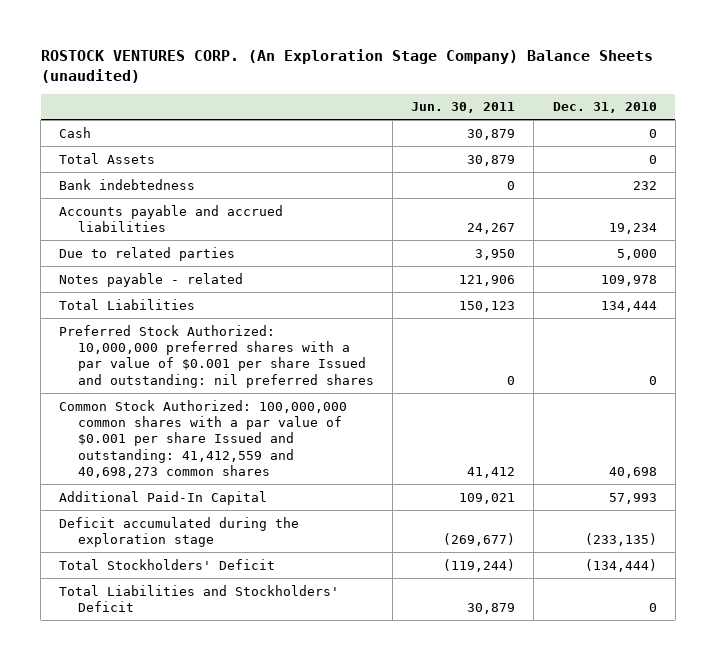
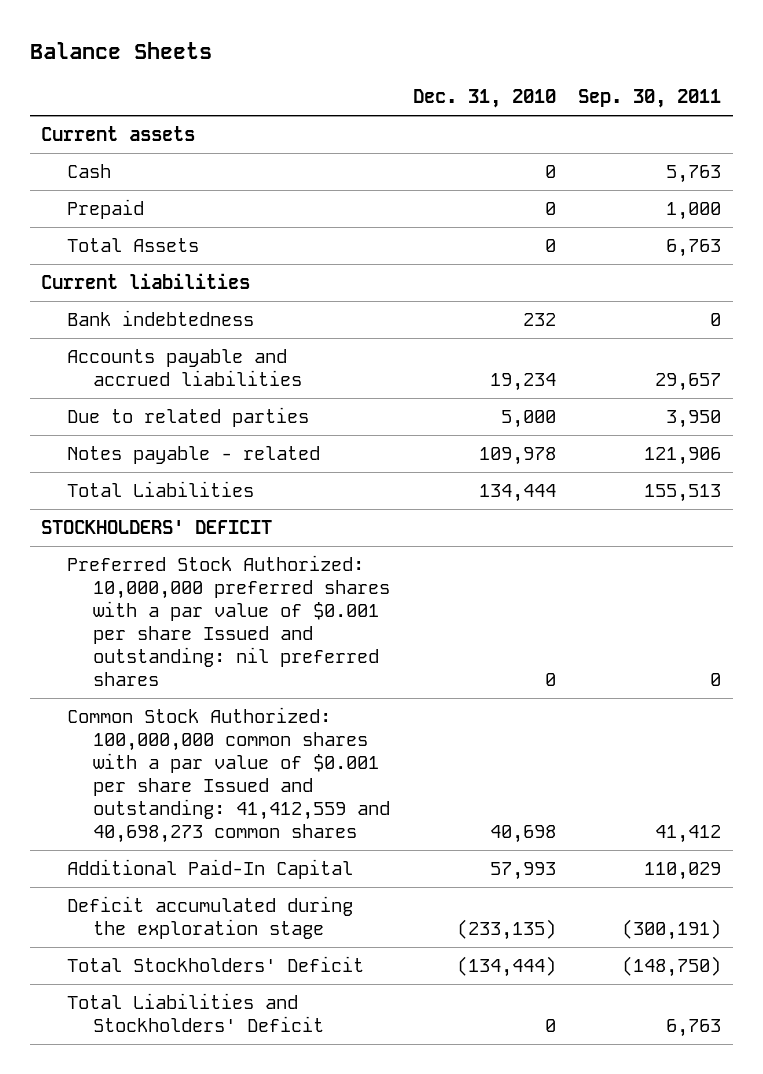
- ROSTOCK VENTURES CORP. (An Exploration Stage Company) Balance Sheets (unaudited)
+ Balance Sheets
- | Jun. 30, 2011 | Dec. 31, 2010
+ | Dec. 31, 2010 | Sep. 30, 2011
+ Current assets
+ Prepaid | 0 | 1,000
+ Current liabilities
+ STOCKHOLDERS' DEFICIT

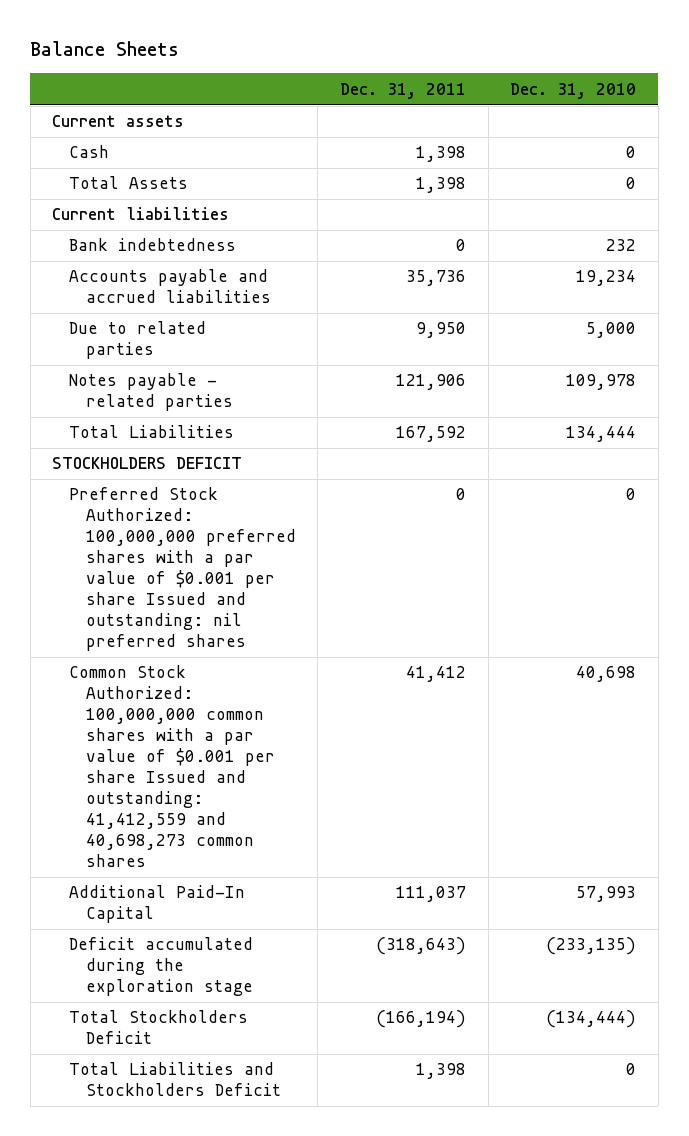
- | Dec. 31, 2010 | Sep. 30, 2011
+ | Dec. 31, 2011 | Dec. 31, 2010
- Prepaid | 0 | 1,000
- Notes payable - related | 109,978 | 121,906
+ Notes payable - related parties | 121,906 | 109,978
- STOCKHOLDERS' DEFICIT
- Preferred Stock Authorized: 10,000,000 preferred shares with a par value of $0.001 per share Issued and outstanding: nil preferred shares | 0 | 0
+ STOCKHOLDERS DEFICIT
+ Preferred Stock Authorized: 100,000,000 preferred shares with a par value of $0.001 per share Issued and outstanding: nil preferred shares | 0 | 0
- Total Stockholders' Deficit | (134,444) | (148,750)
- Total Liabilities and Stockholders' Deficit | 0 | 6,763
+ Total Stockholders Deficit | (166,194) | (134,444)
+ Total Liabilities and Stockholders Deficit | 1,398 | 0

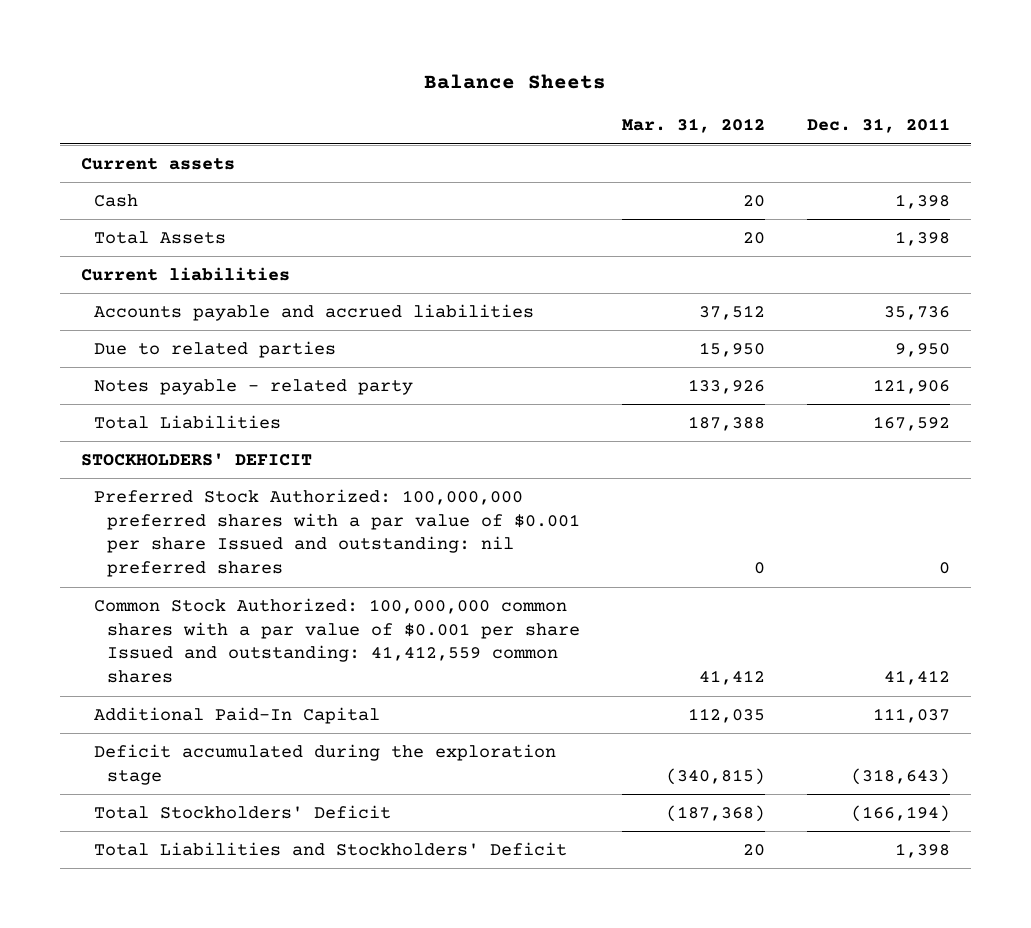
- | Dec. 31, 2011 | Dec. 31, 2010
+ | Mar. 31, 2012 | Dec. 31, 2011
- Bank indebtedness | 0 | 232
- Notes payable - related parties | 121,906 | 109,978
+ Notes payable - related party | 133,926 | 121,906
- STOCKHOLDERS DEFICIT
+ STOCKHOLDERS' DEFICIT
- Common Stock Authorized: 100,000,000 common shares with a par value of $0.001 per share Issued and outstanding: 41,412,559 and 40,698,273 common shares | 41,412 | 40,698
+ Common Stock Authorized: 100,000,000 common shares with a par value of $0.001 per share Issued and outstanding: 41,412,559 common shares | 41,412 | 41,412
- Total Stockholders Deficit | (166,194) | (134,444)
- Total Liabilities and Stockholders Deficit | 1,398 | 0
+ Total Stockholders' Deficit | (187,368) | (166,194)
+ Total Liabilities and Stockholders' Deficit | 20 | 1,398

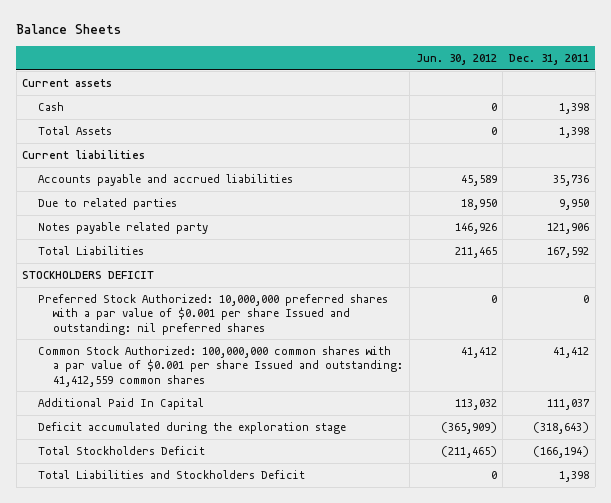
- | Mar. 31, 2012 | Dec. 31, 2011
+ | Jun. 30, 2012 | Dec. 31, 2011
- Notes payable - related party | 133,926 | 121,906
+ Notes payable related party | 146,926 | 121,906
- STOCKHOLDERS' DEFICIT
- Preferred Stock Authorized: 100,000,000 preferred shares with a par value of $0.001 per share Issued and outstanding: nil preferred shares | 0 | 0
+ STOCKHOLDERS DEFICIT
+ Preferred Stock Authorized: 10,000,000 preferred shares with a par value of $0.001 per share Issued and outstanding: nil preferred shares | 0 | 0
- Additional Paid-In Capital | 112,035 | 111,037
+ Additional Paid In Capital | 113,032 | 111,037
- Total Stockholders' Deficit | (187,368) | (166,194)
- Total Liabilities and Stockholders' Deficit | 20 | 1,398
+ Total Stockholders Deficit | (211,465) | (166,194)
+ Total Liabilities and Stockholders Deficit | 0 | 1,398

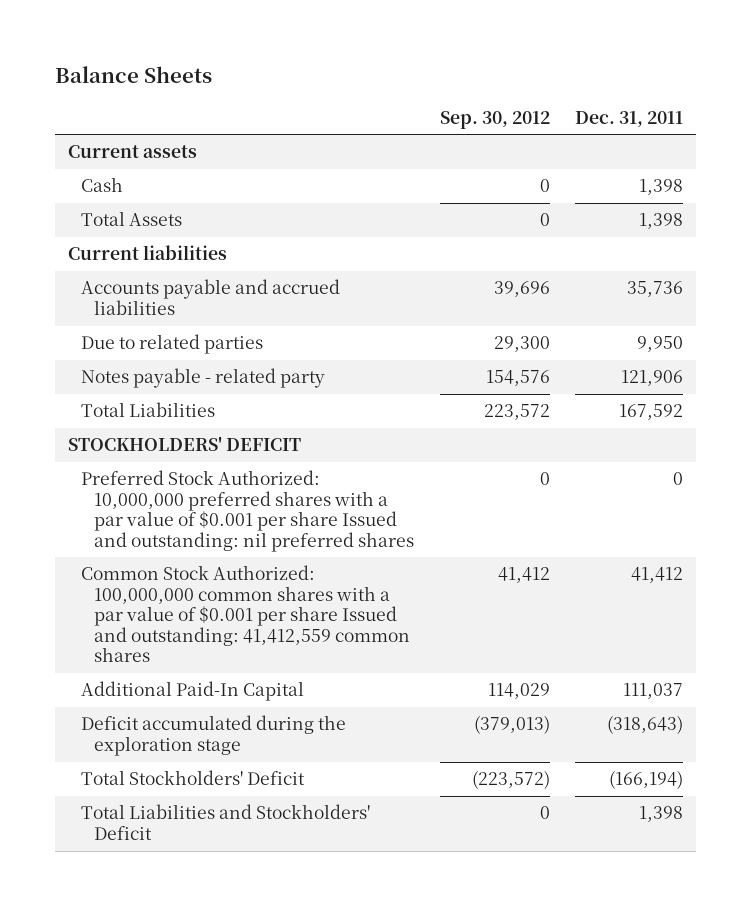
- | Jun. 30, 2012 | Dec. 31, 2011
+ | Sep. 30, 2012 | Dec. 31, 2011
- Notes payable related party | 146,926 | 121,906
+ Notes payable - related party | 154,576 | 121,906
- STOCKHOLDERS DEFICIT
+ STOCKHOLDERS' DEFICIT
- Additional Paid In Capital | 113,032 | 111,037
+ Additional Paid-In Capital | 114,029 | 111,037
- Total Stockholders Deficit | (211,465) | (166,194)
- Total Liabilities and Stockholders Deficit | 0 | 1,398
+ Total Stockholders' Deficit | (223,572) | (166,194)
+ Total Liabilities and Stockholders' Deficit | 0 | 1,398

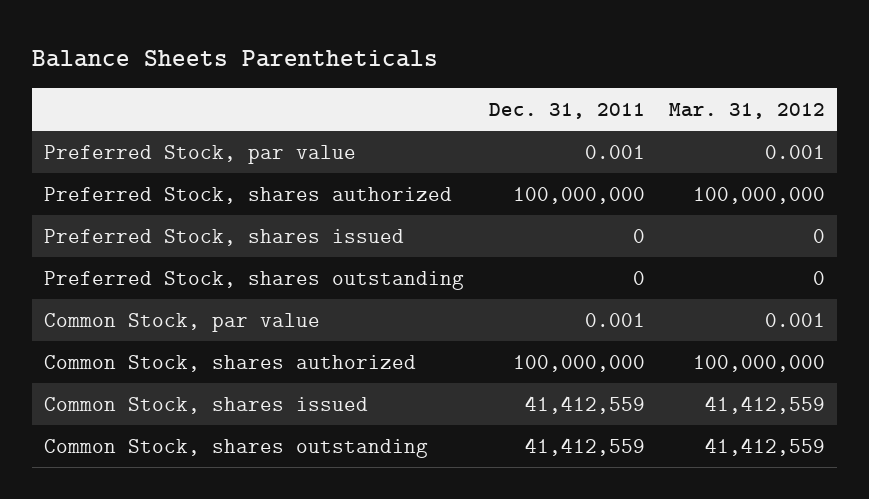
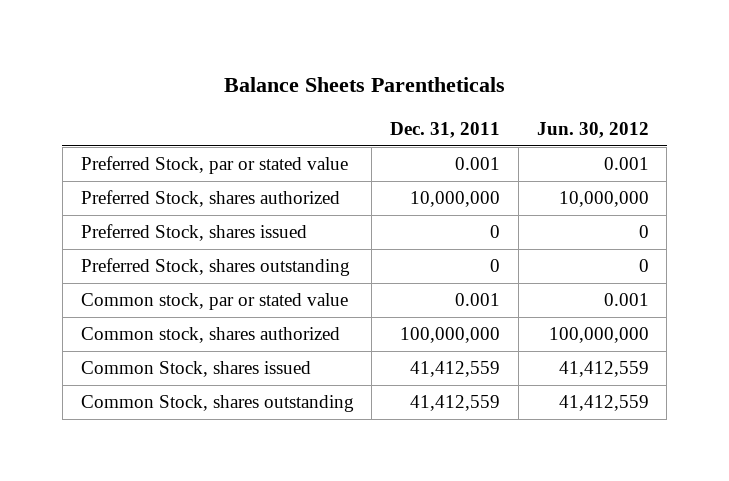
- | Dec. 31, 2011 | Mar. 31, 2012
+ | Dec. 31, 2011 | Jun. 30, 2012
- Preferred Stock, par value | 0.001 | 0.001
- Preferred Stock, shares authorized | 100,000,000 | 100,000,000
+ Preferred Stock, par or stated value | 0.001 | 0.001
+ Preferred Stock, shares authorized | 10,000,000 | 10,000,000
- Common Stock, par value | 0.001 | 0.001
- Common Stock, shares authorized | 100,000,000 | 100,000,000
+ Common stock, par or stated value | 0.001 | 0.001
+ Common stock, shares authorized | 100,000,000 | 100,000,000

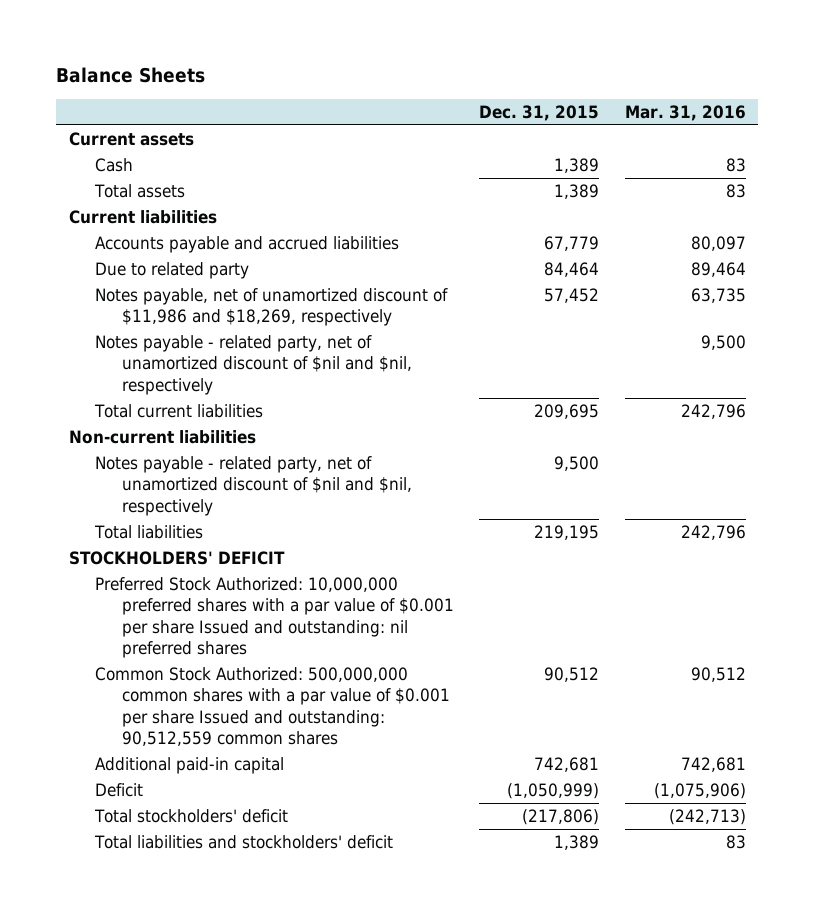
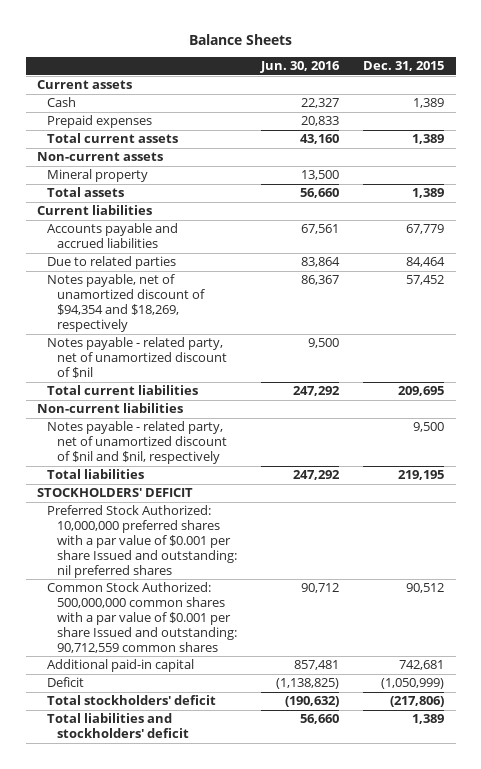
- | Dec. 31, 2015 | Mar. 31, 2016
+ | Jun. 30, 2016 | Dec. 31, 2015
+ Prepaid expenses | 20,833 |
+ Total current assets | 43,160 | 1,389
+ Non-current assets
+ Mineral property | 13,500 |
- Due to related party | 84,464 | 89,464
- Notes payable, net of unamortized discount of $11,986 and $18,269, respectively | 57,452 | 63,735
- Notes payable - related party, net of unamortized discount of $nil and $nil, respectively | | 9,500
+ Due to related parties | 83,864 | 84,464
+ Notes payable, net of unamortized discount of $94,354 and $18,269, respectively | 86,367 | 57,452
+ Notes payable - related party, net of unamortized discount of $nil | 9,500 |
- Common Stock Authorized: 500,000,000 common shares with a par value of $0.001 per share Issued and outstanding: 90,512,559 common shares | 90,512 | 90,512
+ Common Stock Authorized: 500,000,000 common shares with a par value of $0.001 per share Issued and outstanding: 90,712,559 common shares | 90,712 | 90,512

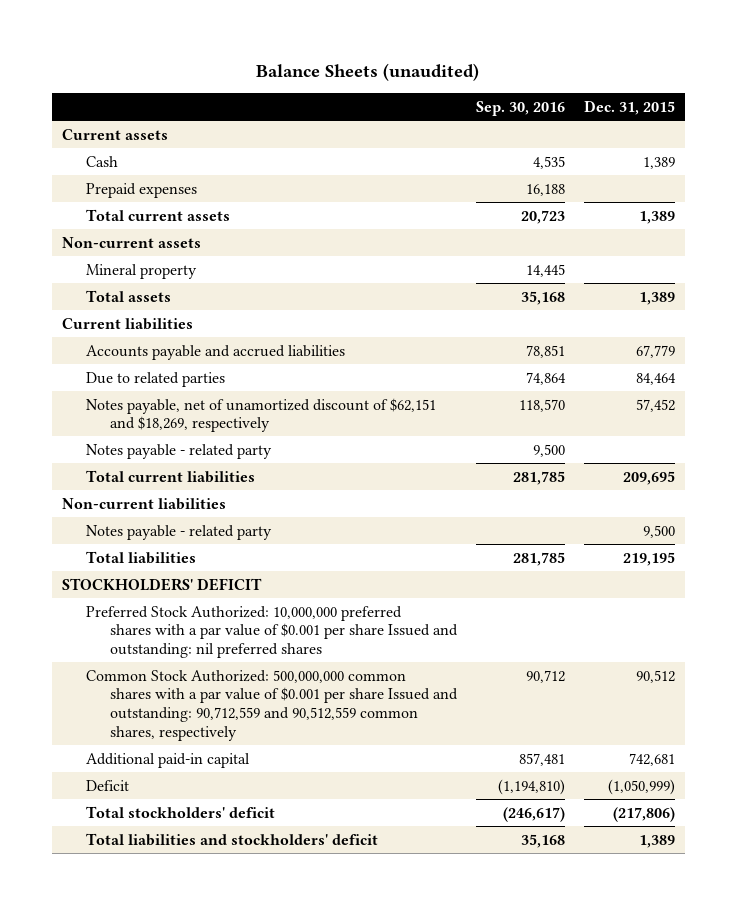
- Balance Sheets
+ Balance Sheets (unaudited)
- | Jun. 30, 2016 | Dec. 31, 2015
+ | Sep. 30, 2016 | Dec. 31, 2015
- Notes payable, net of unamortized discount of $94,354 and $18,269, respectively | 86,367 | 57,452
- Notes payable - related party, net of unamortized discount of $nil | 9,500 |
+ Notes payable, net of unamortized discount of $62,151 and $18,269, respectively | 118,570 | 57,452
+ Notes payable - related party | 9,500 |
- Notes payable - related party, net of unamortized discount of $nil and $nil, respectively | | 9,500
+ Notes payable - related party | | 9,500
- Common Stock Authorized: 500,000,000 common shares with a par value of $0.001 per share Issued and outstanding: 90,712,559 common shares | 90,712 | 90,512
+ Common Stock Authorized: 500,000,000 common shares with a par value of $0.001 per share Issued and outstanding: 90,712,559 and 90,512,559 common shares, respectively | 90,712 | 90,512

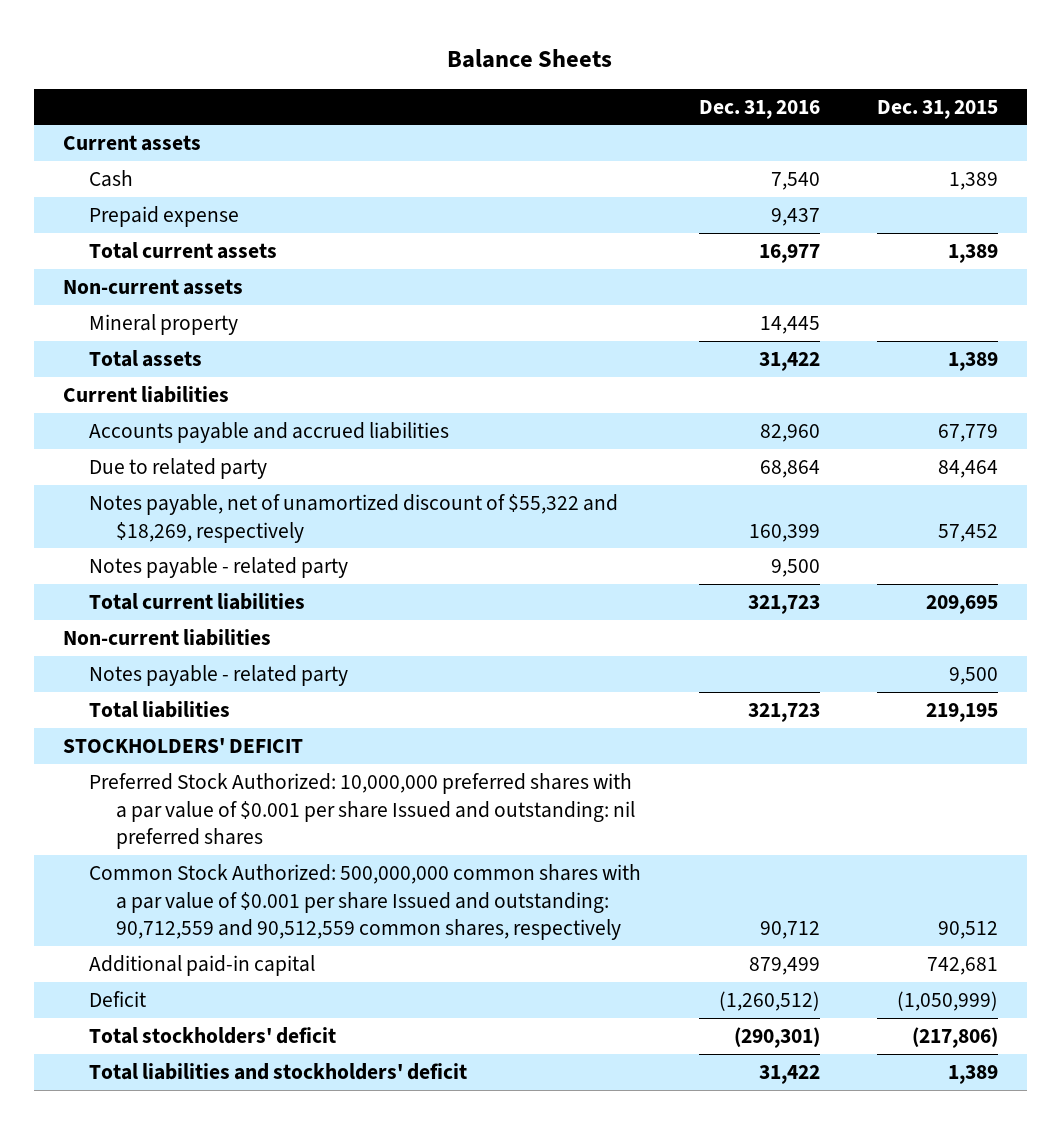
- Balance Sheets (unaudited)
+ Balance Sheets
- | Sep. 30, 2016 | Dec. 31, 2015
+ | Dec. 31, 2016 | Dec. 31, 2015
- Prepaid expenses | 16,188 |
+ Prepaid expense | 9,437 |
- Due to related parties | 74,864 | 84,464
- Notes payable, net of unamortized discount of $62,151 and $18,269, respectively | 118,570 | 57,452
+ Due to related party | 68,864 | 84,464
+ Notes payable, net of unamortized discount of $55,322 and $18,269, respectively | 160,399 | 57,452

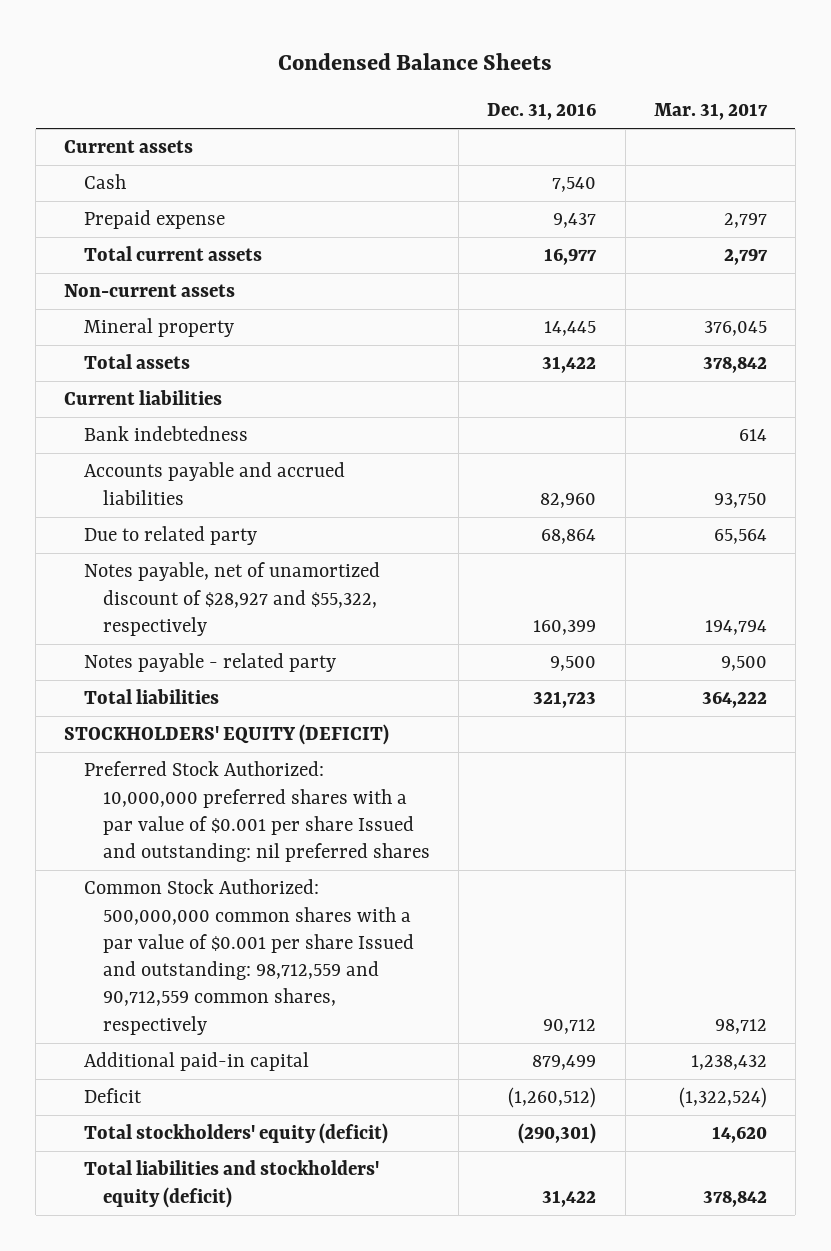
- Balance Sheets
+ Condensed Balance Sheets
- | Dec. 31, 2016 | Dec. 31, 2015
+ | Dec. 31, 2016 | Mar. 31, 2017
+ Bank indebtedness | | 614
- Notes payable, net of unamortized discount of $55,322 and $18,269, respectively | 160,399 | 57,452
+ Notes payable, net of unamortized discount of $28,927 and $55,322, respectively | 160,399 | 194,794
- Total current liabilities | 321,723 | 209,695
- Non-current liabilities
- Notes payable - related party | | 9,500
- STOCKHOLDERS' DEFICIT
+ STOCKHOLDERS' EQUITY (DEFICIT)
- Common Stock Authorized: 500,000,000 common shares with a par value of $0.001 per share Issued and outstanding: 90,712,559 and 90,512,559 common shares, respectively | 90,712 | 90,512
+ Common Stock Authorized: 500,000,000 common shares with a par value of $0.001 per share Issued and outstanding: 98,712,559 and 90,712,559 common shares, respectively | 90,712 | 98,712
- Total stockholders' deficit | (290,301) | (217,806)
- Total liabilities and stockholders' deficit | 31,422 | 1,389
+ Total stockholders' equity (deficit) | (290,301) | 14,620
+ Total liabilities and stockholders' equity (deficit) | 31,422 | 378,842

